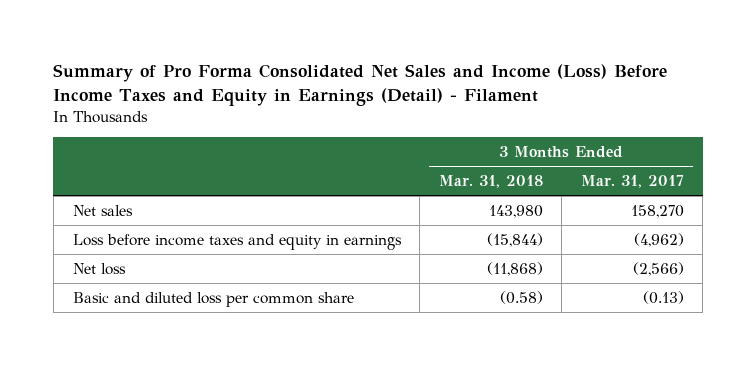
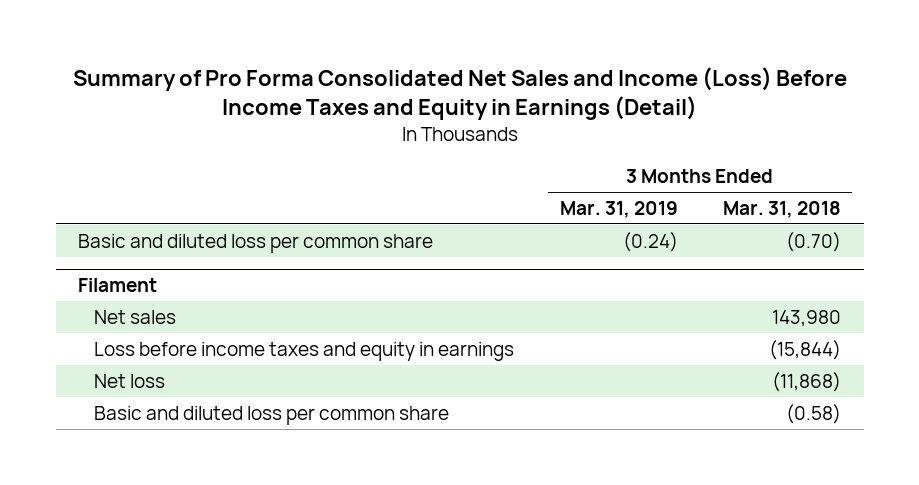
- Summary of Pro Forma Consolidated Net Sales and Income (Loss) Before Income Taxes and Equity in Earnings (Detail) - Filament
+ Summary of Pro Forma Consolidated Net Sales and Income (Loss) Before Income Taxes and Equity in Earnings (Detail)
- | 3 Months Ended Mar. 31, 2018 | 3 Months Ended Mar. 31, 2017
+ | 3 Months Ended Mar. 31, 2019 | 3 Months Ended Mar. 31, 2018
+ Basic and diluted loss per common share | (0.24) | (0.70)
+ Filament

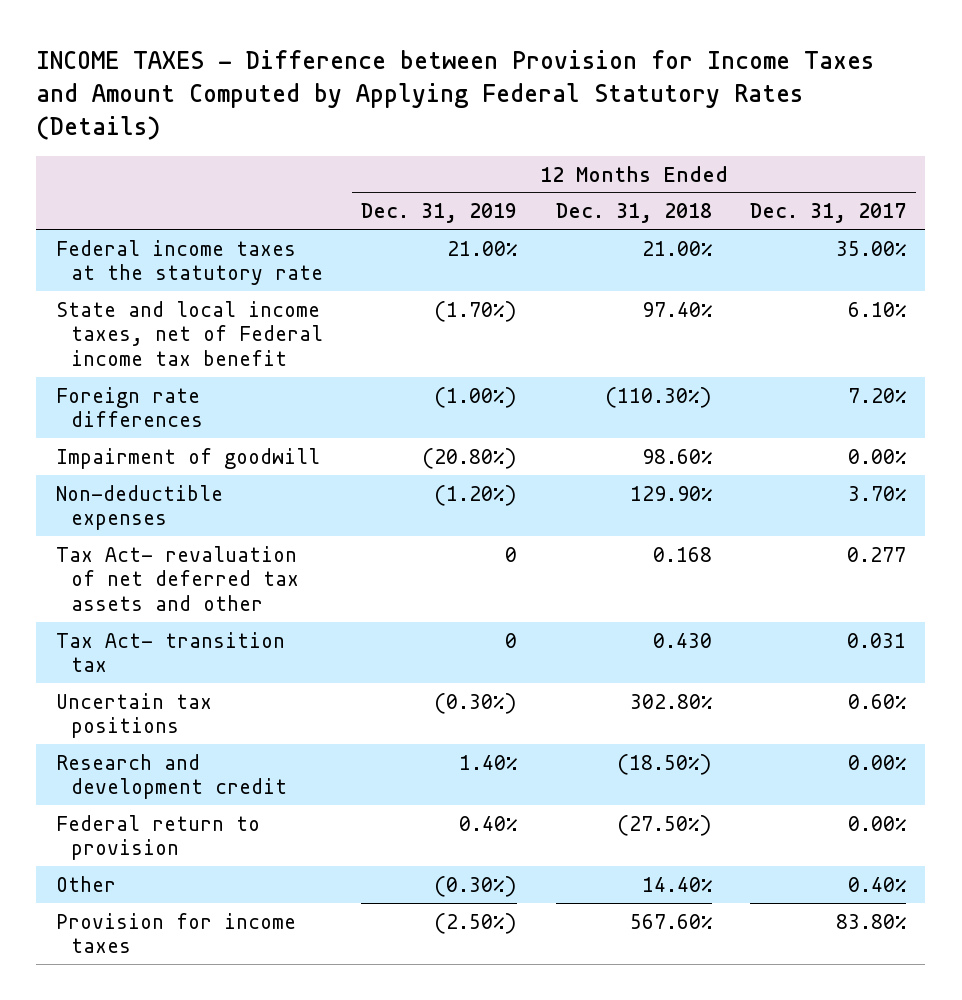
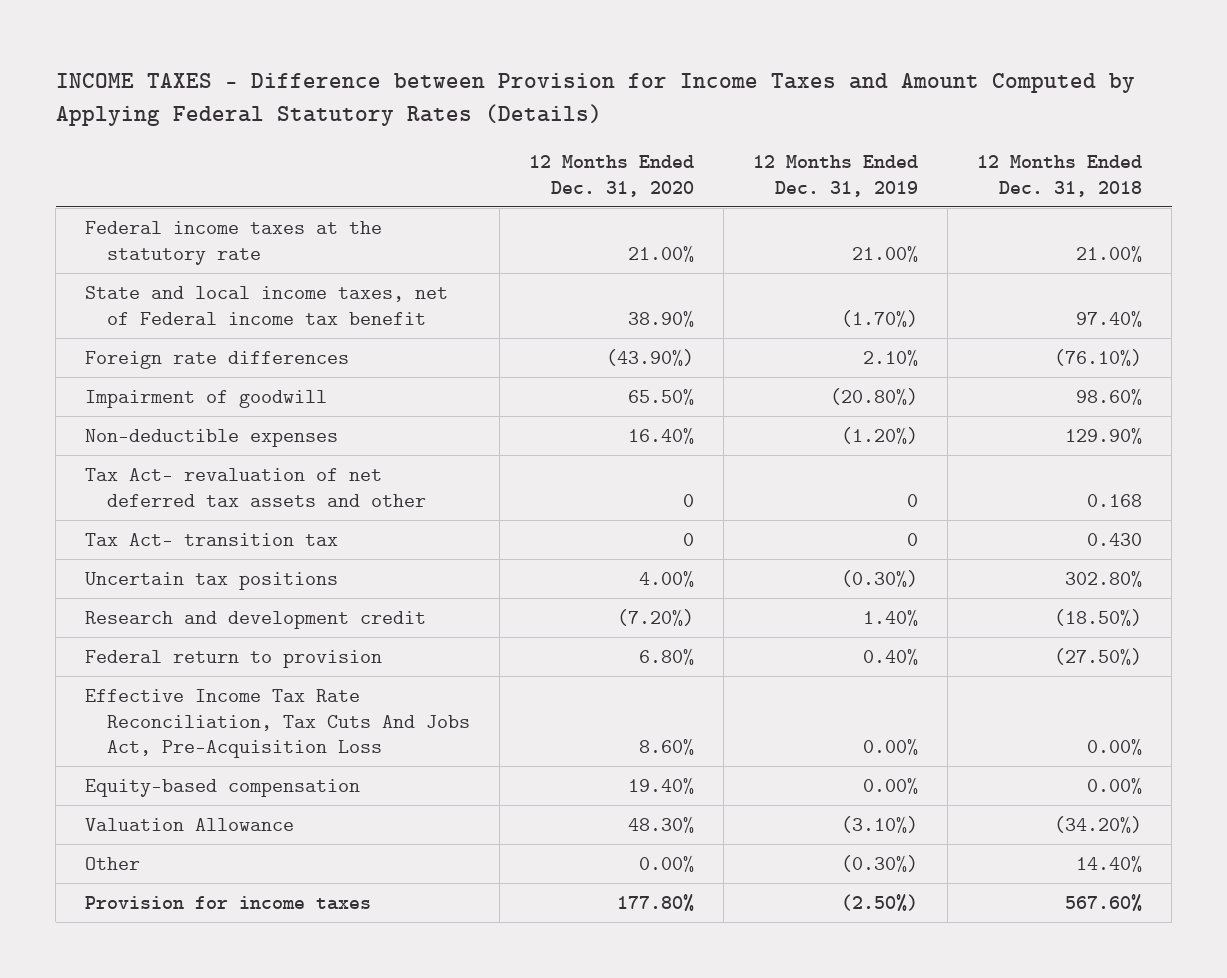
- | 12 Months Ended Dec. 31, 2019 | 12 Months Ended Dec. 31, 2018 | 12 Months Ended Dec. 31, 2017
+ | 12 Months Ended Dec. 31, 2020 | 12 Months Ended Dec. 31, 2019 | 12 Months Ended Dec. 31, 2018
- Foreign rate differences | (1.00%) | (110.30%) | 7.20%
+ Foreign rate differences | (43.90%) | 2.10% | (76.10%)
+ Effective Income Tax Rate Reconciliation, Tax Cuts And Jobs Act, Pre-Acquisition Loss | 8.60% | 0.00% | 0.00%
+ Equity-based compensation | 19.40% | 0.00% | 0.00%
+ Valuation Allowance | 48.30% | (3.10%) | (34.20%)

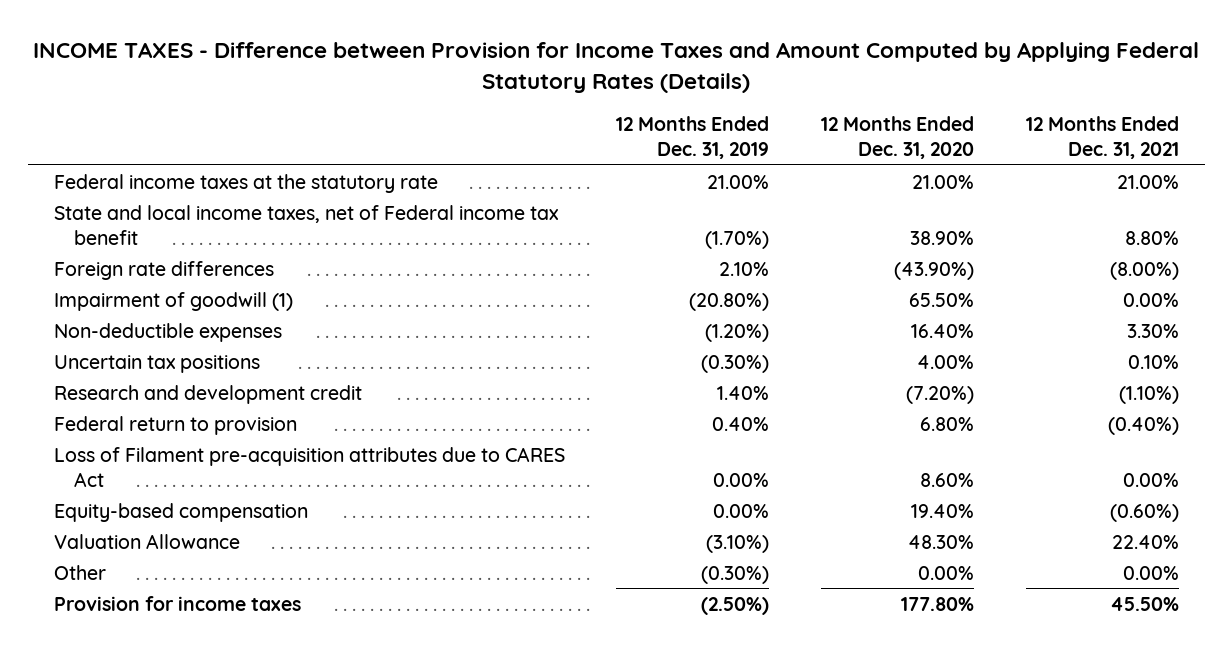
- | 12 Months Ended Dec. 31, 2020 | 12 Months Ended Dec. 31, 2019 | 12 Months Ended Dec. 31, 2018
+ | 12 Months Ended Dec. 31, 2019 | 12 Months Ended Dec. 31, 2020 | 12 Months Ended Dec. 31, 2021
- Impairment of goodwill | 65.50% | (20.80%) | 98.60%
+ Impairment of goodwill (1) | (20.80%) | 65.50% | 0.00%
- Tax Act- revaluation of net deferred tax assets and other | 0 | 0 | 0.168
- Tax Act- transition tax | 0 | 0 | 0.430
- Effective Income Tax Rate Reconciliation, Tax Cuts And Jobs Act, Pre-Acquisition Loss | 8.60% | 0.00% | 0.00%
+ Loss of Filament pre-acquisition attributes due to CARES Act | 0.00% | 8.60% | 0.00%

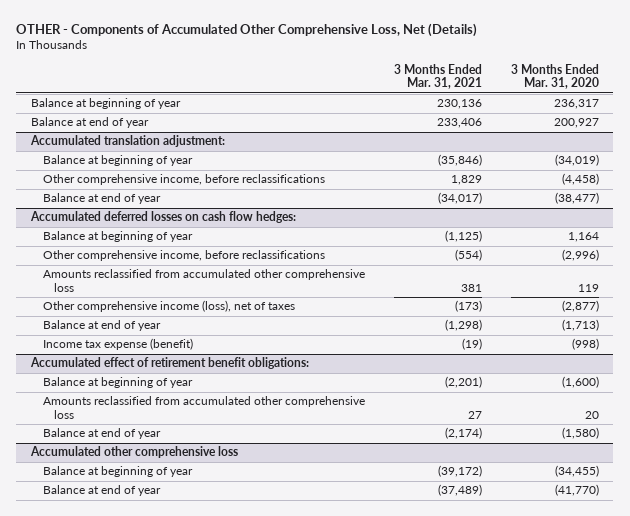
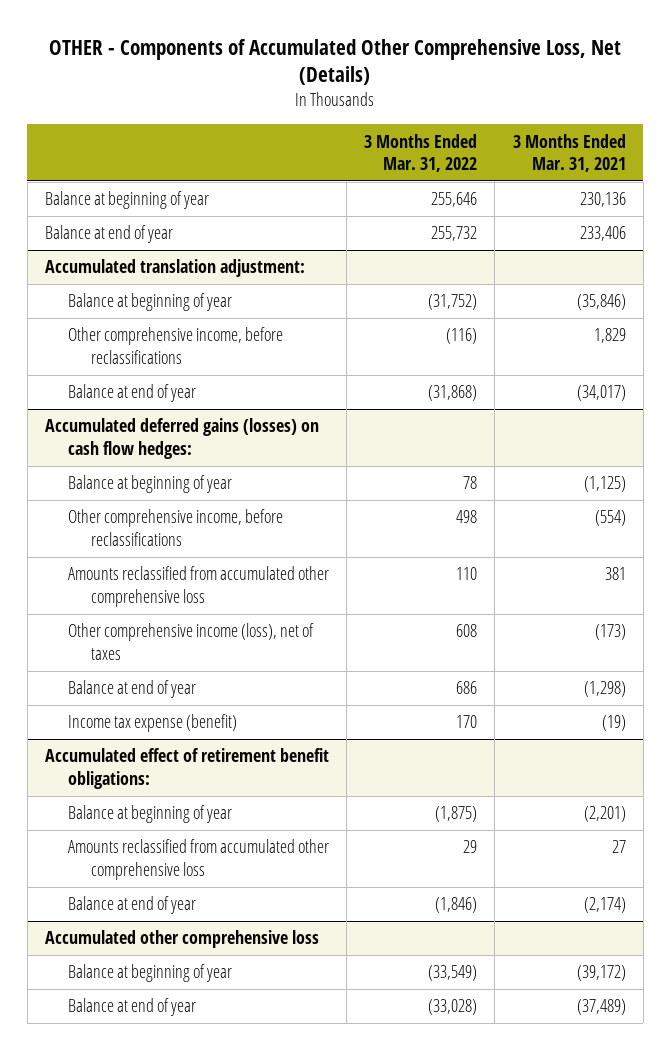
- | 3 Months Ended Mar. 31, 2021 | 3 Months Ended Mar. 31, 2020
+ | 3 Months Ended Mar. 31, 2022 | 3 Months Ended Mar. 31, 2021
- Accumulated deferred losses on cash flow hedges:
+ Accumulated deferred gains (losses) on cash flow hedges:

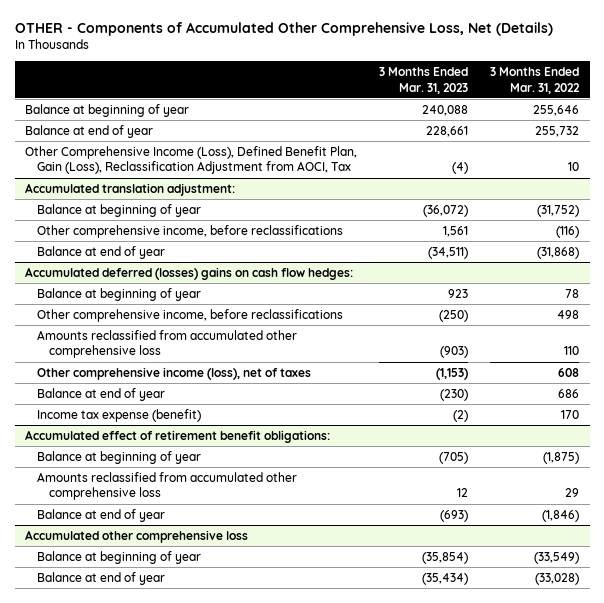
- | 3 Months Ended Mar. 31, 2022 | 3 Months Ended Mar. 31, 2021
+ | 3 Months Ended Mar. 31, 2023 | 3 Months Ended Mar. 31, 2022
+ Other Comprehensive Income (Loss), Defined Benefit Plan, Gain (Loss), Reclassification Adjustment from AOCI, Tax | (4) | 10
- Accumulated deferred gains (losses) on cash flow hedges:
+ Accumulated deferred (losses) gains on cash flow hedges:

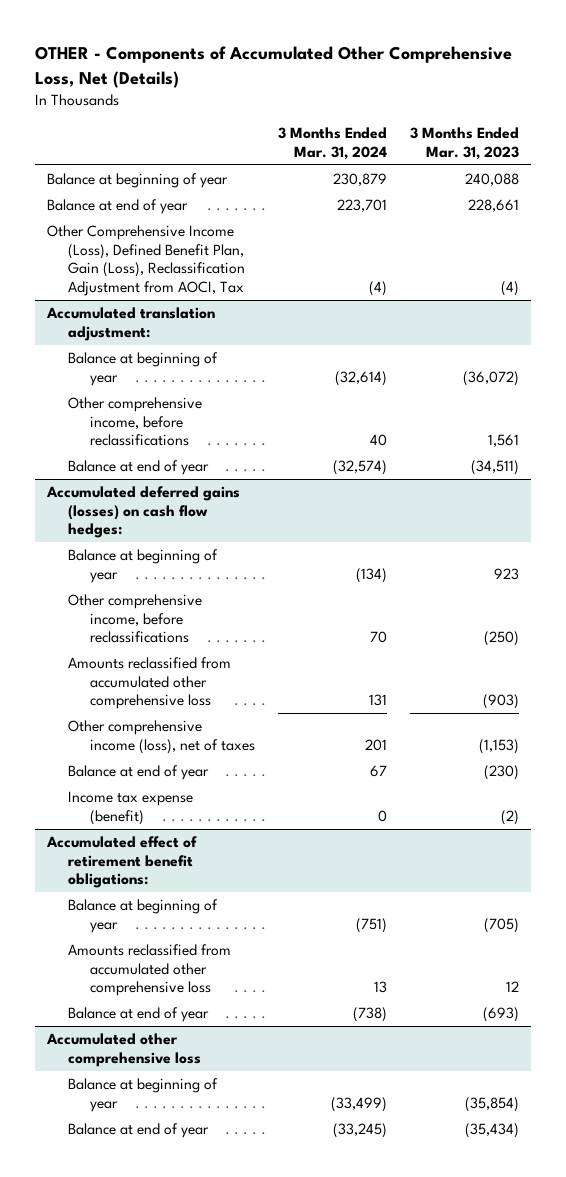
- | 3 Months Ended Mar. 31, 2023 | 3 Months Ended Mar. 31, 2022
+ | 3 Months Ended Mar. 31, 2024 | 3 Months Ended Mar. 31, 2023
- Accumulated deferred (losses) gains on cash flow hedges:
+ Accumulated deferred gains (losses) on cash flow hedges:

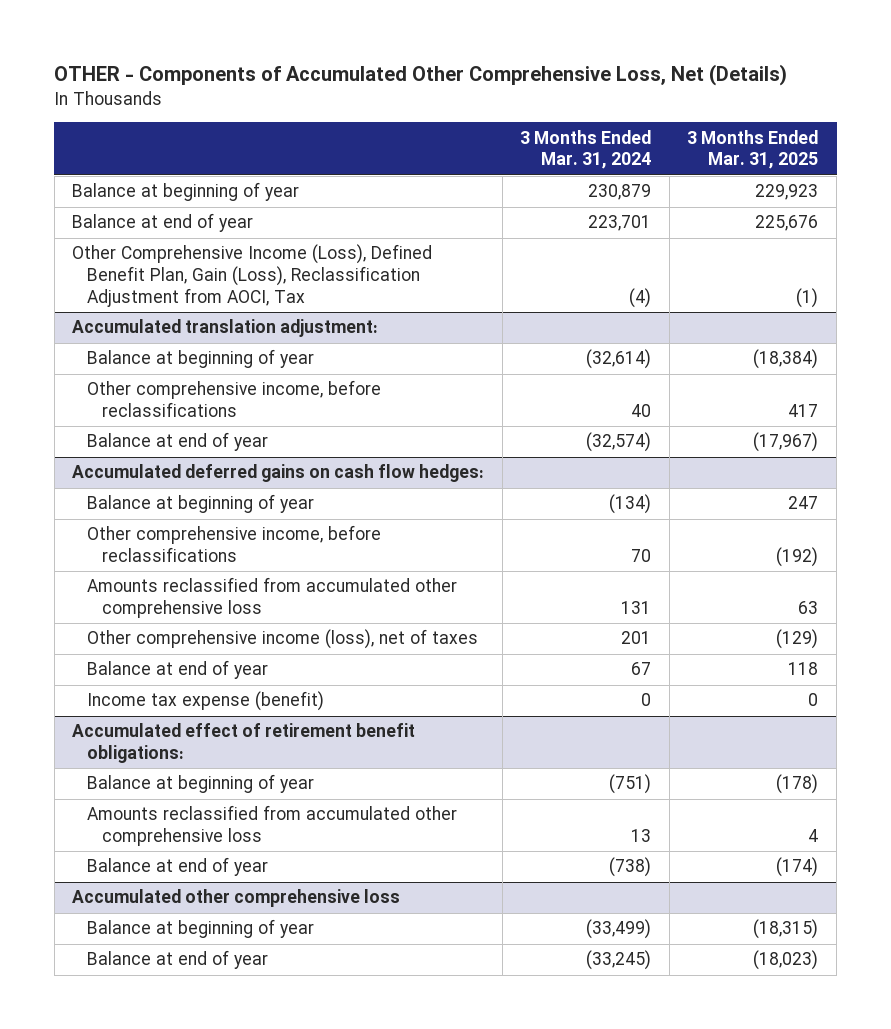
- | 3 Months Ended Mar. 31, 2024 | 3 Months Ended Mar. 31, 2023
+ | 3 Months Ended Mar. 31, 2024 | 3 Months Ended Mar. 31, 2025
- Accumulated deferred gains (losses) on cash flow hedges:
+ Accumulated deferred gains on cash flow hedges:

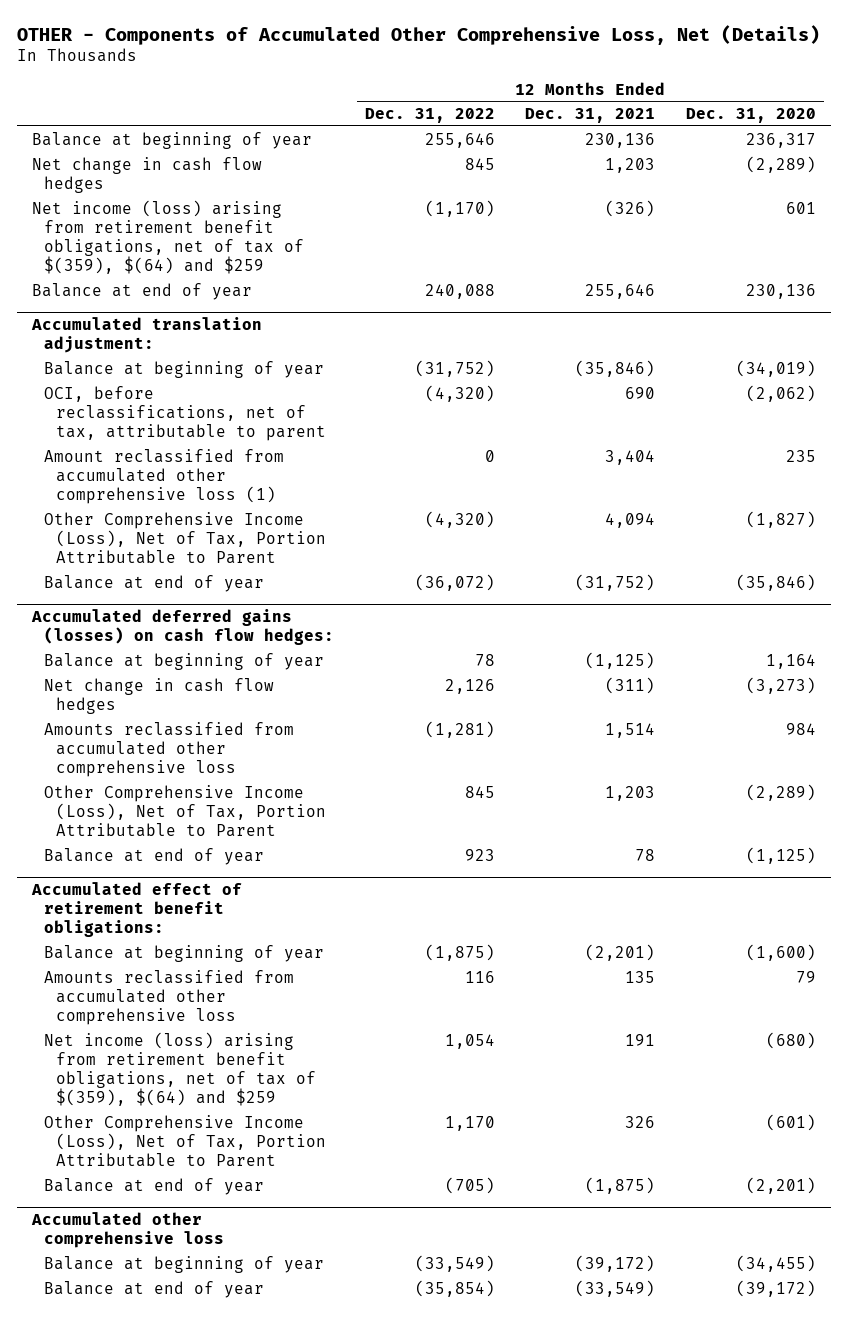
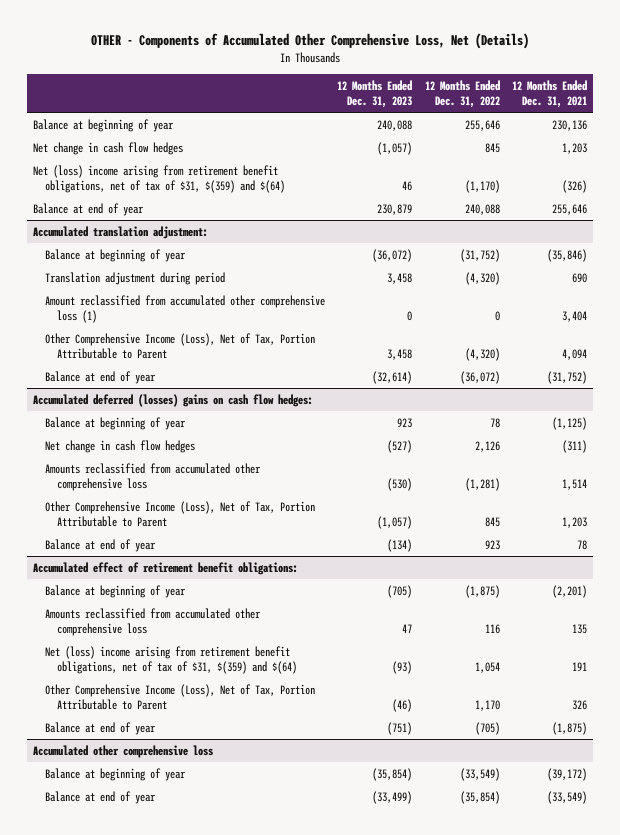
- | 12 Months Ended Dec. 31, 2022 | 12 Months Ended Dec. 31, 2021 | 12 Months Ended Dec. 31, 2020
+ | 12 Months Ended Dec. 31, 2023 | 12 Months Ended Dec. 31, 2022 | 12 Months Ended Dec. 31, 2021
- Net income (loss) arising from retirement benefit obligations, net of tax of $(359), $(64) and $259 | (1,170) | (326) | 601
+ Net (loss) income arising from retirement benefit obligations, net of tax of $31, $(359) and $(64) | 46 | (1,170) | (326)
@ Accumulated translation adjustment:
- OCI, before reclassifications, net of tax, attributable to parent | (4,320) | 690 | (2,062)
+ Translation adjustment during period | 3,458 | (4,320) | 690
- Accumulated deferred gains (losses) on cash flow hedges:
+ Accumulated deferred (losses) gains on cash flow hedges:
@ Accumulated effect of retirement benefit obligations:
- Net income (loss) arising from retirement benefit obligations, net of tax of $(359), $(64) and $259 | 1,054 | 191 | (680)
+ Net (loss) income arising from retirement benefit obligations, net of tax of $31, $(359) and $(64) | (93) | 1,054 | 191

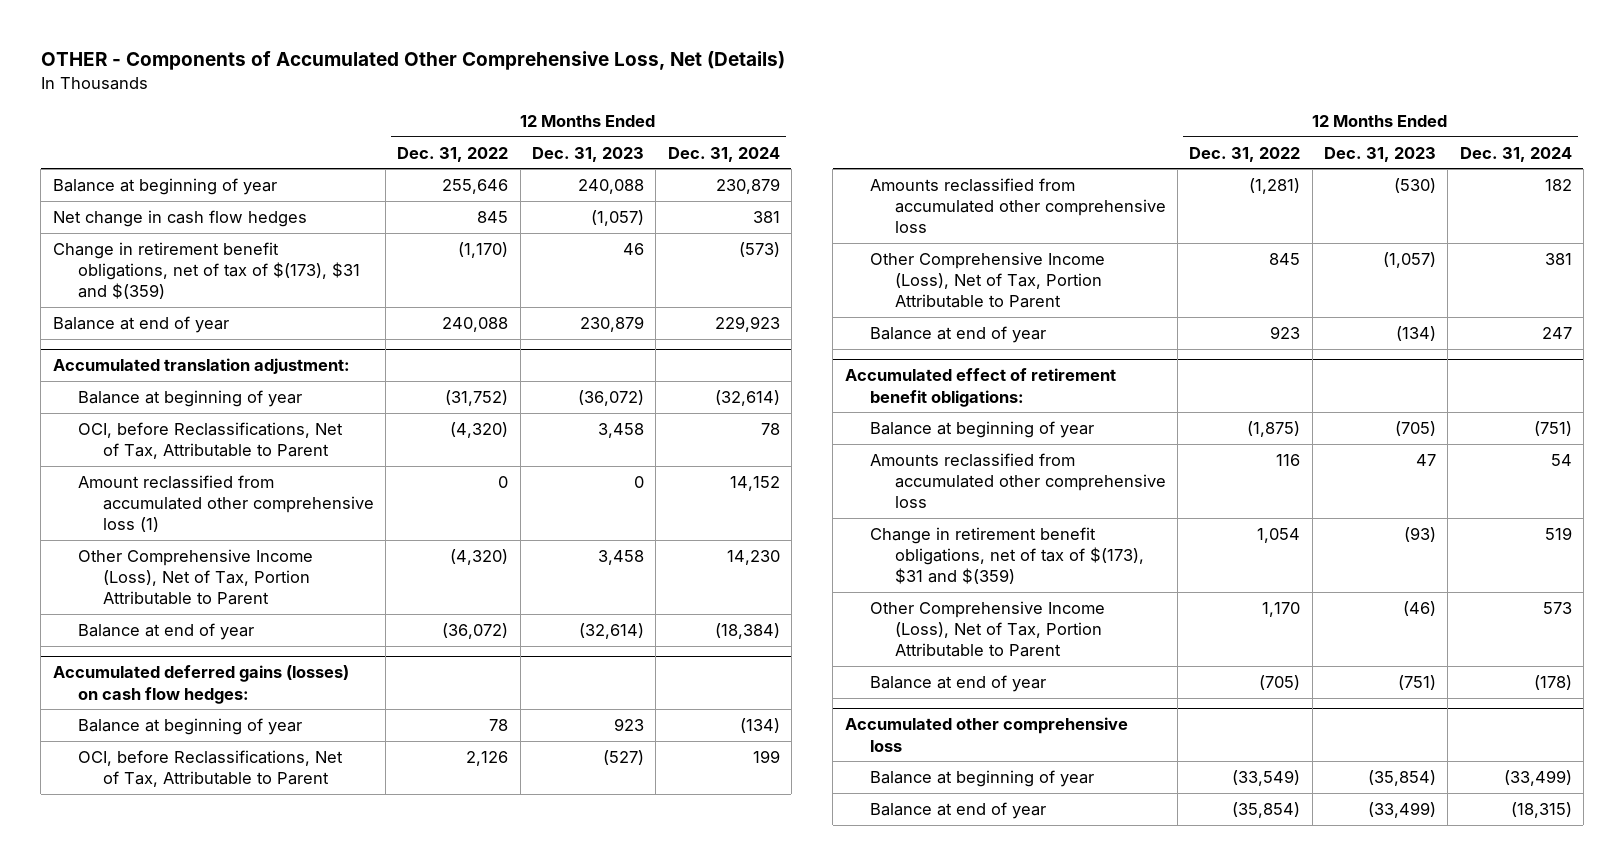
- | 12 Months Ended Dec. 31, 2023 | 12 Months Ended Dec. 31, 2022 | 12 Months Ended Dec. 31, 2021
+ | 12 Months Ended Dec. 31, 2022 | 12 Months Ended Dec. 31, 2023 | 12 Months Ended Dec. 31, 2024
- Net (loss) income arising from retirement benefit obligations, net of tax of $31, $(359) and $(64) | 46 | (1,170) | (326)
+ Change in retirement benefit obligations, net of tax of $(173), $31 and $(359) | (1,170) | 46 | (573)
@ Accumulated translation adjustment:
- Translation adjustment during period | 3,458 | (4,320) | 690
+ OCI, before Reclassifications, Net of Tax, Attributable to Parent | (4,320) | 3,458 | 78
- Accumulated deferred (losses) gains on cash flow hedges:
+ Accumulated deferred gains (losses) on cash flow hedges:
- Net change in cash flow hedges | (527) | 2,126 | (311)
+ OCI, before Reclassifications, Net of Tax, Attributable to Parent | 2,126 | (527) | 199
@ Accumulated effect of retirement benefit obligations:
- Net (loss) income arising from retirement benefit obligations, net of tax of $31, $(359) and $(64) | (93) | 1,054 | 191
+ Change in retirement benefit obligations, net of tax of $(173), $31 and $(359) | 1,054 | (93) | 519

